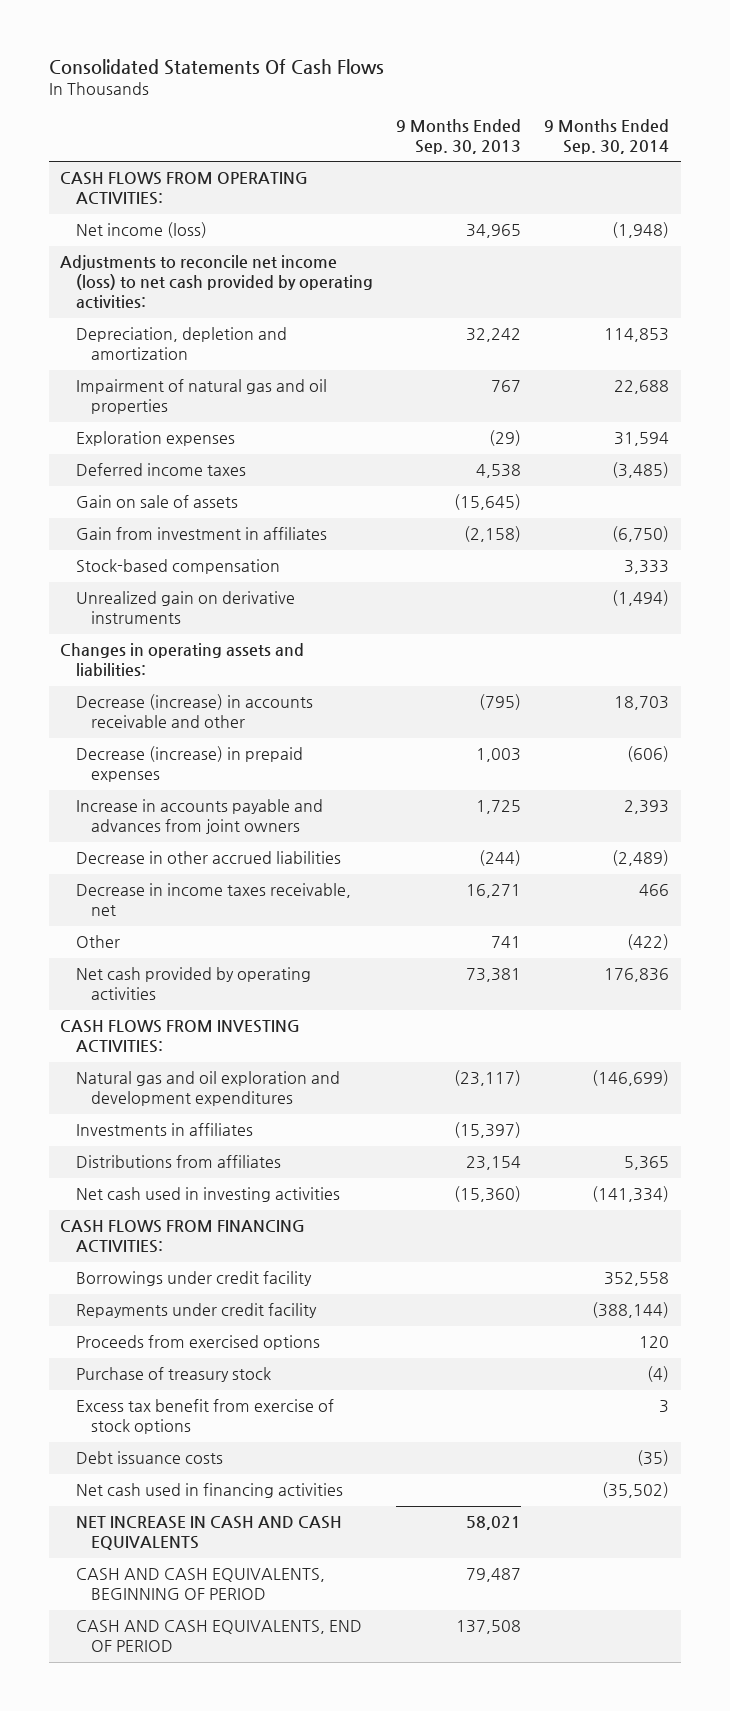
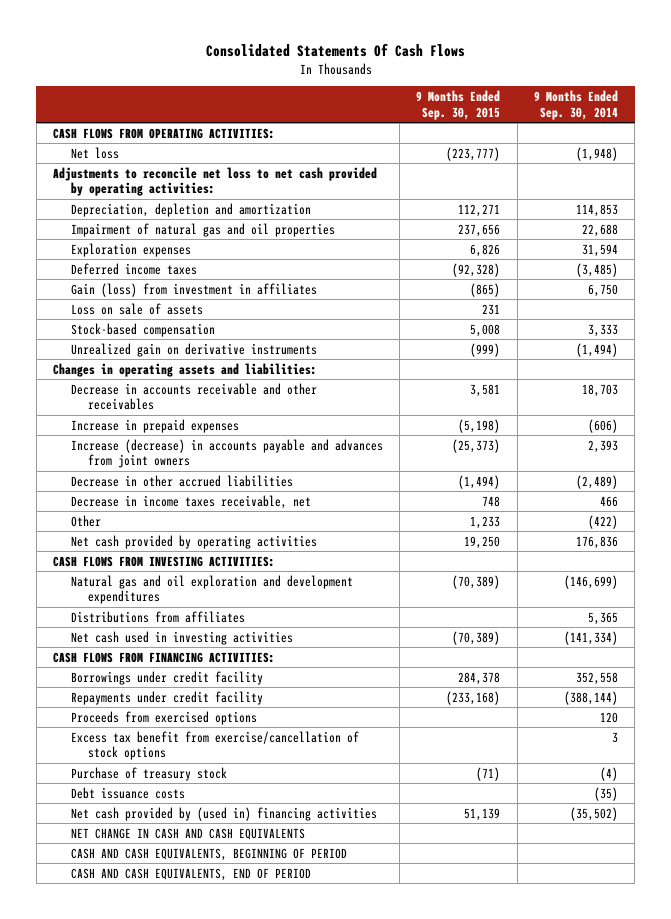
- | 9 Months Ended Sep. 30, 2013 | 9 Months Ended Sep. 30, 2014
+ | 9 Months Ended Sep. 30, 2015 | 9 Months Ended Sep. 30, 2014
- Net income (loss) | 34,965 | (1,948)
- Adjustments to reconcile net income (loss) to net cash provided by operating activities:
+ Net loss | (223,777) | (1,948)
+ Adjustments to reconcile net loss to net cash provided by operating activities:
- Gain on sale of assets | (15,645) |
- Gain from investment in affiliates | (2,158) | (6,750)
+ Gain (loss) from investment in affiliates | (865) | 6,750
+ Loss on sale of assets | 231 |
- Decrease (increase) in accounts receivable and other | (795) | 18,703
- Decrease (increase) in prepaid expenses | 1,003 | (606)
- Increase in accounts payable and advances from joint owners | 1,725 | 2,393
+ Decrease in accounts receivable and other receivables | 3,581 | 18,703
+ Increase in prepaid expenses | (5,198) | (606)
+ Increase (decrease) in accounts payable and advances from joint owners | (25,373) | 2,393
- Investments in affiliates | (15,397) |
+ Excess tax benefit from exercise/cancellation of stock options | | 3
- Excess tax benefit from exercise of stock options | | 3
- Net cash used in financing activities | | (35,502)
- NET INCREASE IN CASH AND CASH EQUIVALENTS | 58,021 |
+ Net cash provided by (used in) financing activities | 51,139 | (35,502)
+ NET CHANGE IN CASH AND CASH EQUIVALENTS

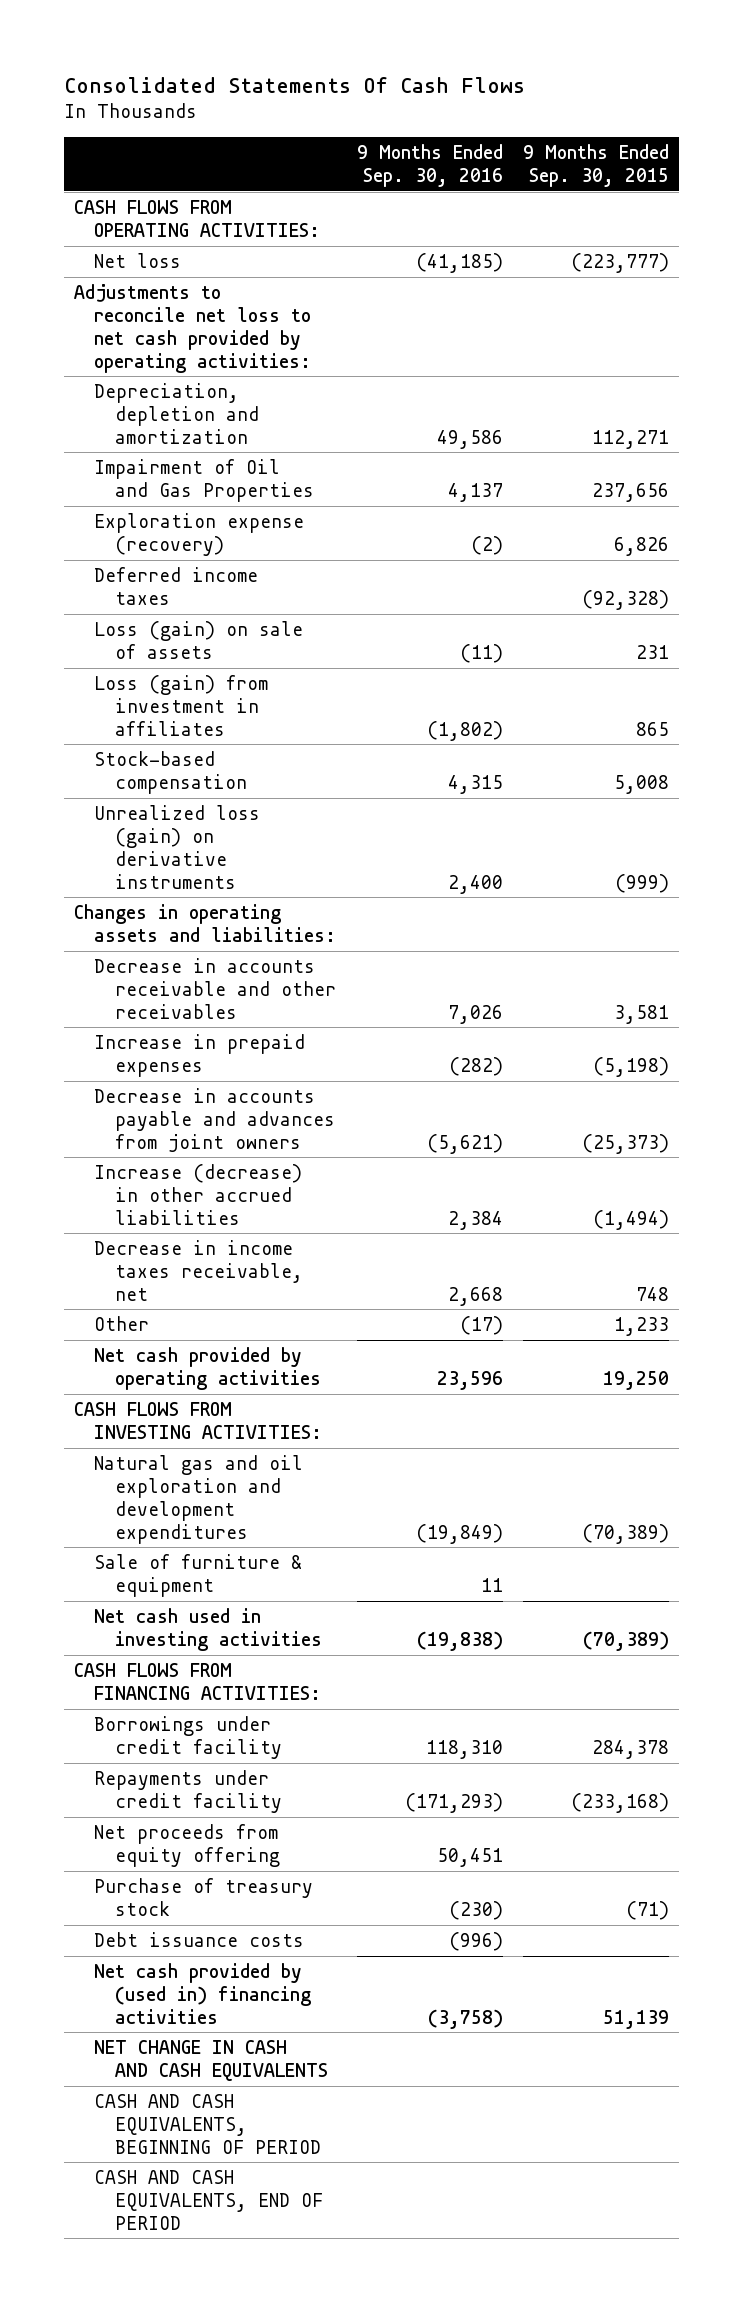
- | 9 Months Ended Sep. 30, 2015 | 9 Months Ended Sep. 30, 2014
+ | 9 Months Ended Sep. 30, 2016 | 9 Months Ended Sep. 30, 2015
- Impairment of natural gas and oil properties | 237,656 | 22,688
- Exploration expenses | 6,826 | 31,594
+ Impairment of Oil and Gas Properties | 4,137 | 237,656
+ Exploration expense (recovery) | (2) | 6,826
- Gain (loss) from investment in affiliates | (865) | 6,750
- Loss on sale of assets | 231 |
+ Loss (gain) on sale of assets | (11) | 231
+ Loss (gain) from investment in affiliates | (1,802) | 865
- Unrealized gain on derivative instruments | (999) | (1,494)
+ Unrealized loss (gain) on derivative instruments | 2,400 | (999)
- Increase (decrease) in accounts payable and advances from joint owners | (25,373) | 2,393
- Decrease in other accrued liabilities | (1,494) | (2,489)
+ Decrease in accounts payable and advances from joint owners | (5,621) | (25,373)
+ Increase (decrease) in other accrued liabilities | 2,384 | (1,494)
- Distributions from affiliates | | 5,365
+ Sale of furniture & equipment | 11 |
- Proceeds from exercised options | | 120
- Excess tax benefit from exercise/cancellation of stock options | | 3
+ Net proceeds from equity offering | 50,451 |

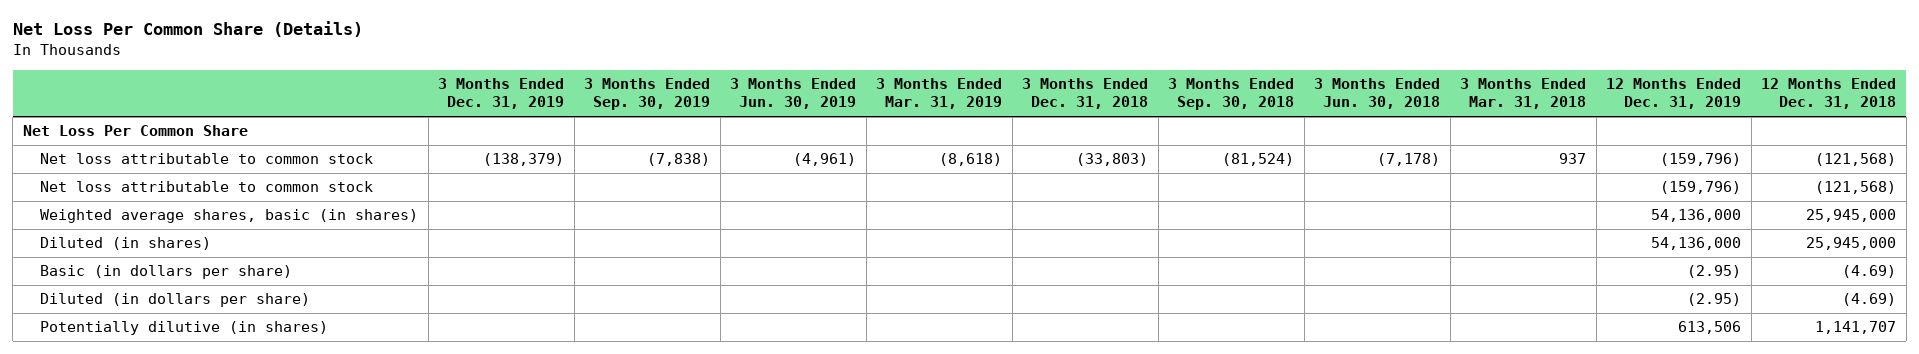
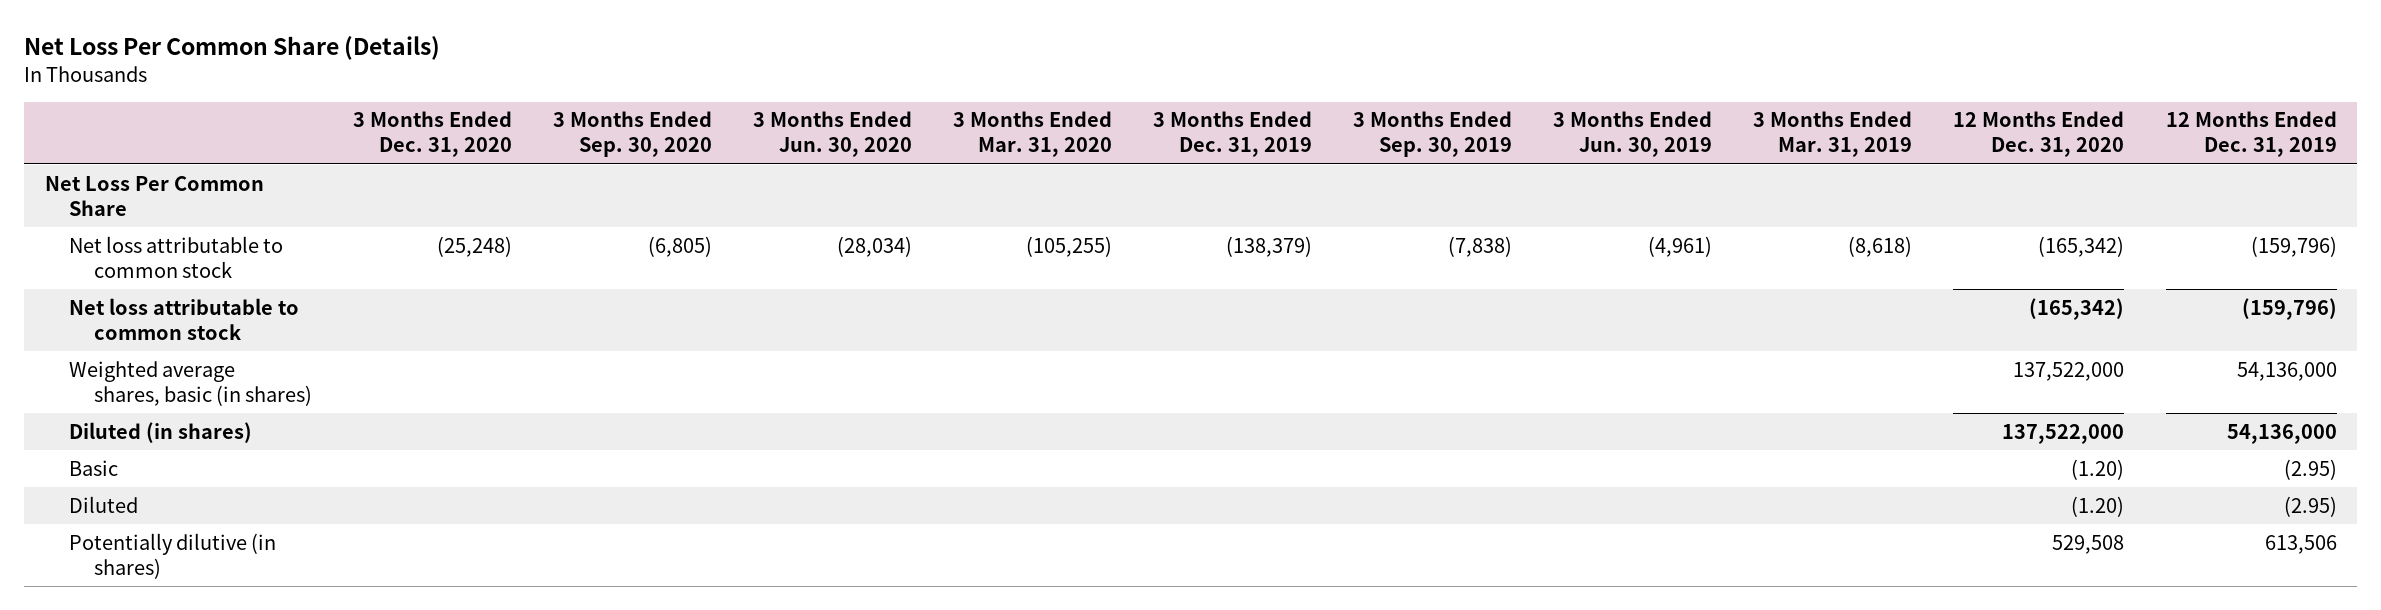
- | 3 Months Ended Dec. 31, 2019 | 3 Months Ended Sep. 30, 2019 | 3 Months Ended Jun. 30, 2019 | 3 Months Ended Mar. 31, 2019 | 3 Months Ended Dec. 31, 2018 | 3 Months Ended Sep. 30, 2018 | 3 Months Ended Jun. 30, 2018 | 3 Months Ended Mar. 31, 2018 | 12 Months Ended Dec. 31, 2019 | 12 Months Ended Dec. 31, 2018
+ | 3 Months Ended Dec. 31, 2020 | 3 Months Ended Sep. 30, 2020 | 3 Months Ended Jun. 30, 2020 | 3 Months Ended Mar. 31, 2020 | 3 Months Ended Dec. 31, 2019 | 3 Months Ended Sep. 30, 2019 | 3 Months Ended Jun. 30, 2019 | 3 Months Ended Mar. 31, 2019 | 12 Months Ended Dec. 31, 2020 | 12 Months Ended Dec. 31, 2019
- Basic (in dollars per share) | | | | | | | | | (2.95) | (4.69)
- Diluted (in dollars per share) | | | | | | | | | (2.95) | (4.69)
+ Basic | | | | | | | | | (1.20) | (2.95)
+ Diluted | | | | | | | | | (1.20) | (2.95)

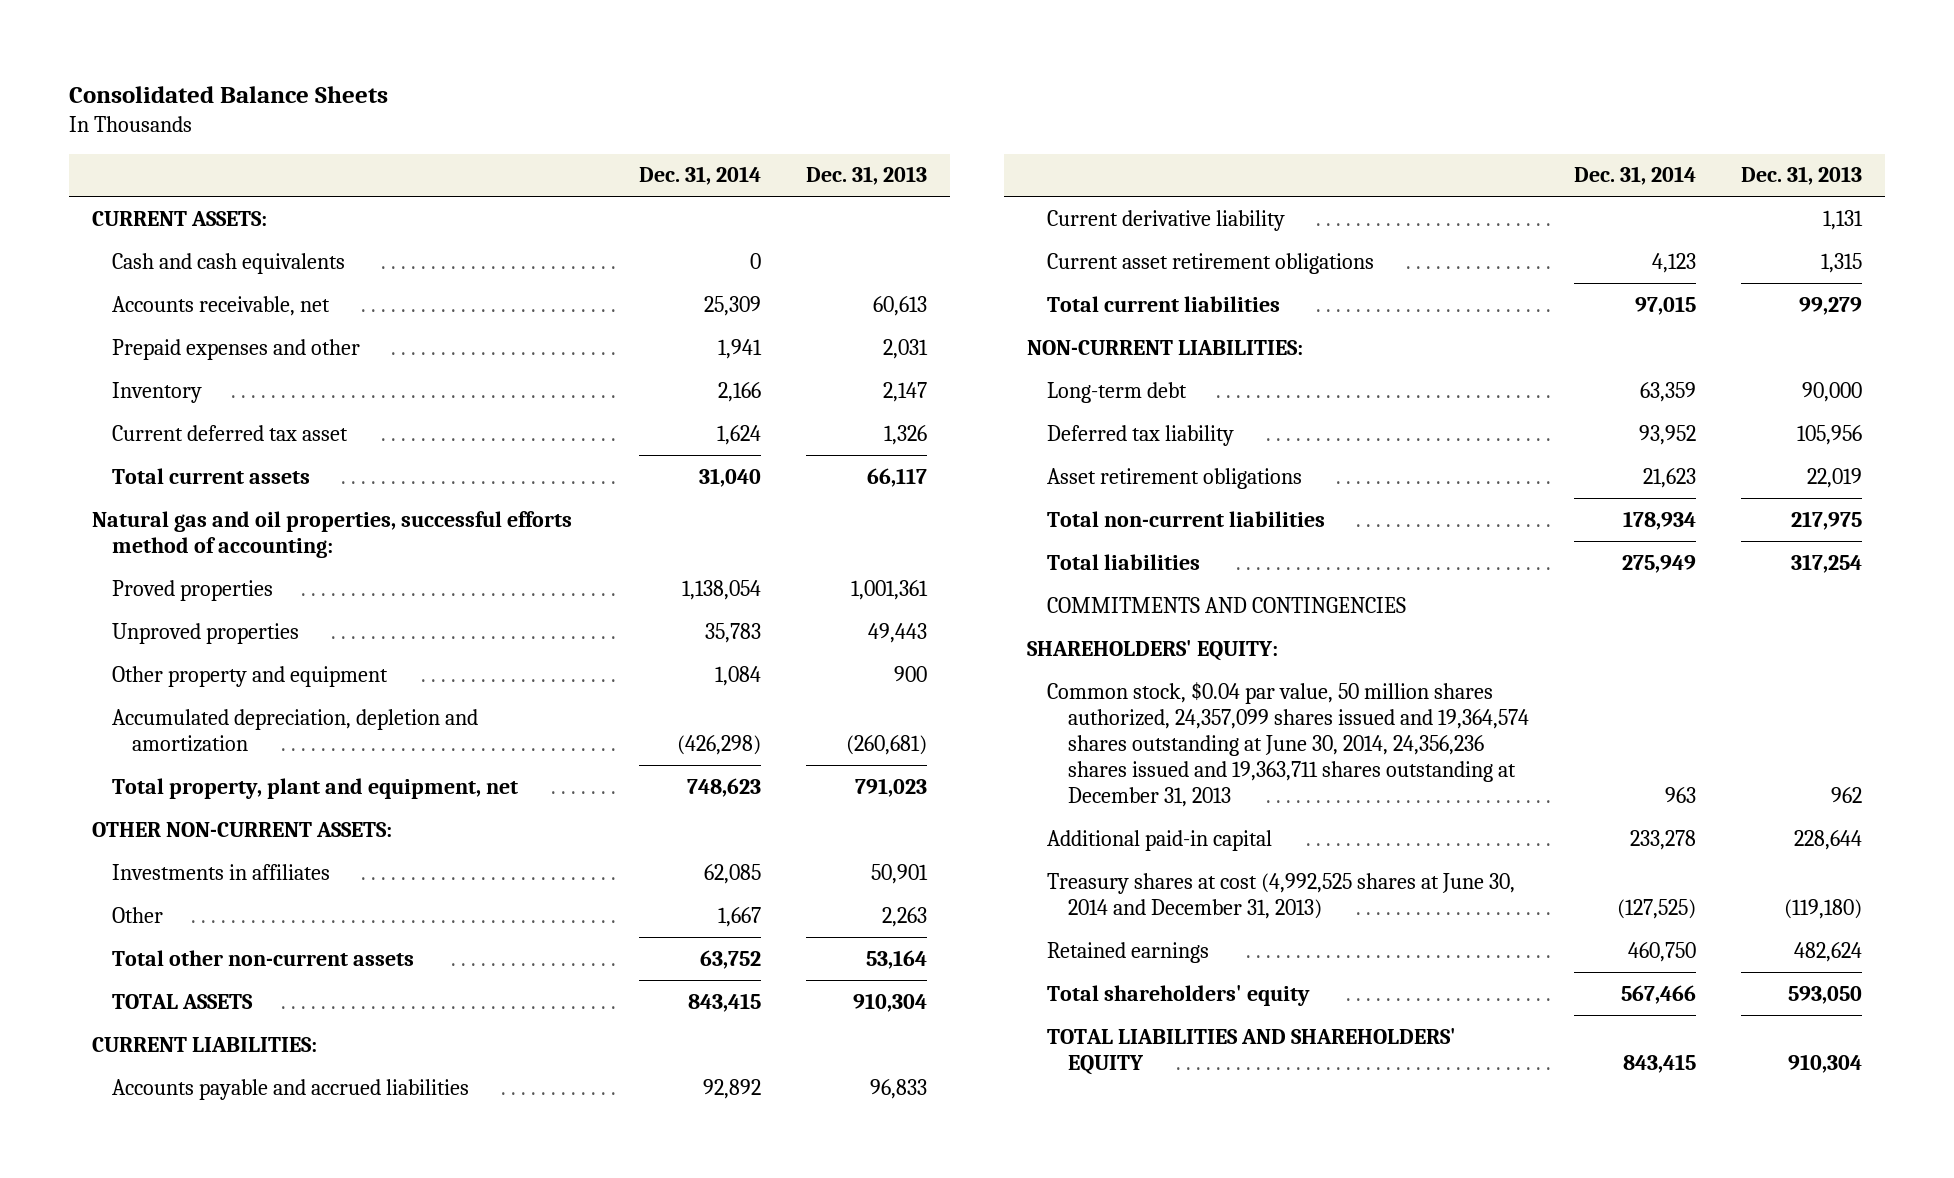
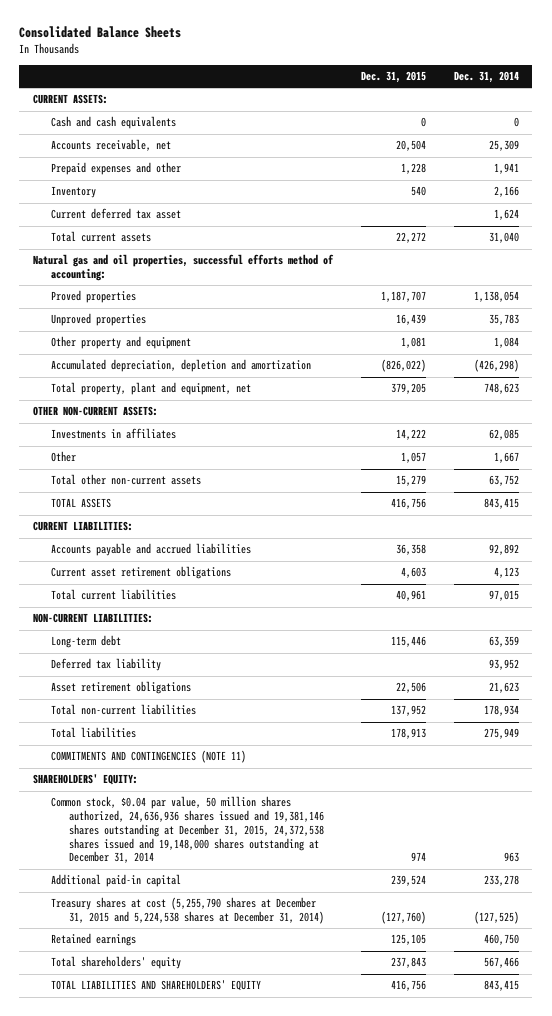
- | Dec. 31, 2014 | Dec. 31, 2013
+ | Dec. 31, 2015 | Dec. 31, 2014
- Current derivative liability | | 1,131
- COMMITMENTS AND CONTINGENCIES
+ COMMITMENTS AND CONTINGENCIES (NOTE 11)
- Common stock, $0.04 par value, 50 million shares authorized, 24,357,099 shares issued and 19,364,574 shares outstanding at June 30, 2014, 24,356,236 shares issued and 19,363,711 shares outstanding at December 31, 2013 | 963 | 962
+ Common stock, $0.04 par value, 50 million shares authorized, 24,636,936 shares issued and 19,381,146 shares outstanding at December 31, 2015, 24,372,538 shares issued and 19,148,000 shares outstanding at December 31, 2014 | 974 | 963
- Treasury shares at cost (4,992,525 shares at June 30, 2014 and December 31, 2013) | (127,525) | (119,180)
+ Treasury shares at cost (5,255,790 shares at December 31, 2015 and 5,224,538 shares at December 31, 2014) | (127,760) | (127,525)

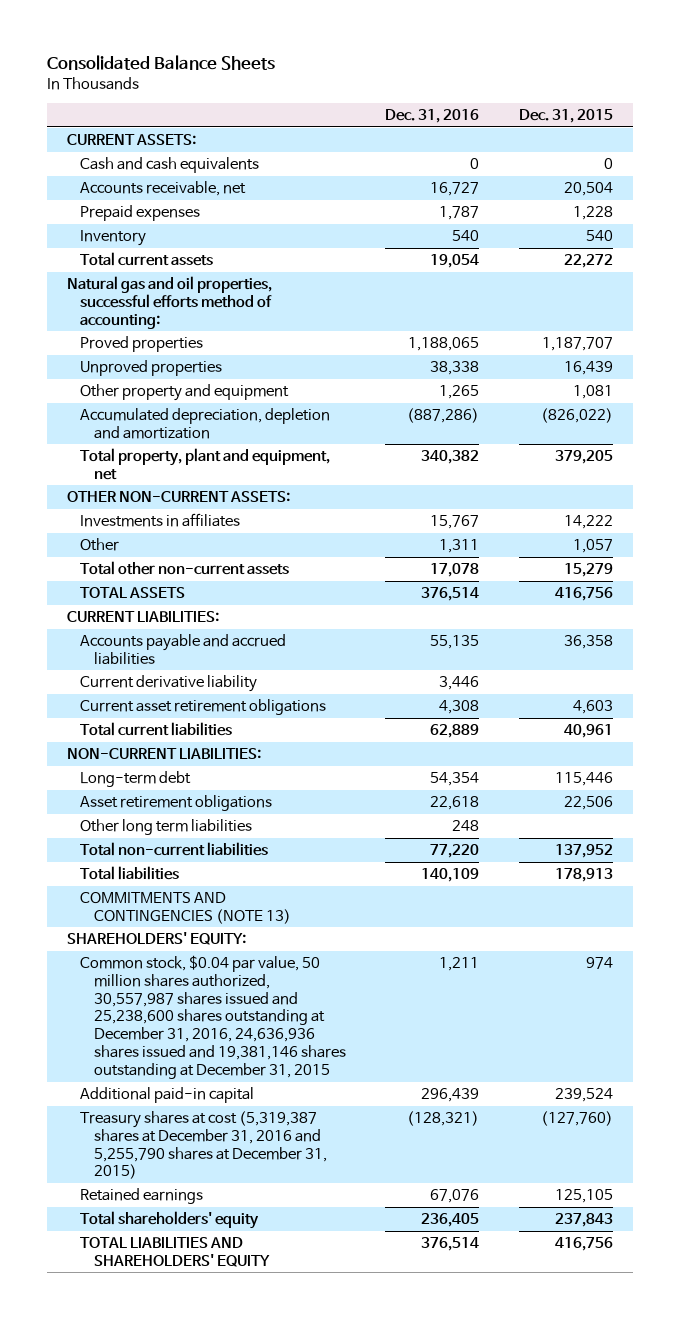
- | Dec. 31, 2015 | Dec. 31, 2014
+ | Dec. 31, 2016 | Dec. 31, 2015
- Prepaid expenses and other | 1,228 | 1,941
+ Prepaid expenses | 1,787 | 1,228
- Current deferred tax asset | | 1,624
+ Current derivative liability | 3,446 |
- Deferred tax liability | | 93,952
+ Other long term liabilities | 248 |
- COMMITMENTS AND CONTINGENCIES (NOTE 11)
+ COMMITMENTS AND CONTINGENCIES (NOTE 13)
- Common stock, $0.04 par value, 50 million shares authorized, 24,636,936 shares issued and 19,381,146 shares outstanding at December 31, 2015, 24,372,538 shares issued and 19,148,000 shares outstanding at December 31, 2014 | 974 | 963
+ Common stock, $0.04 par value, 50 million shares authorized, 30,557,987 shares issued and 25,238,600 shares outstanding at December 31, 2016, 24,636,936 shares issued and 19,381,146 shares outstanding at December 31, 2015 | 1,211 | 974
- Treasury shares at cost (5,255,790 shares at December 31, 2015 and 5,224,538 shares at December 31, 2014) | (127,760) | (127,525)
+ Treasury shares at cost (5,319,387 shares at December 31, 2016 and 5,255,790 shares at December 31, 2015) | (128,321) | (127,760)

